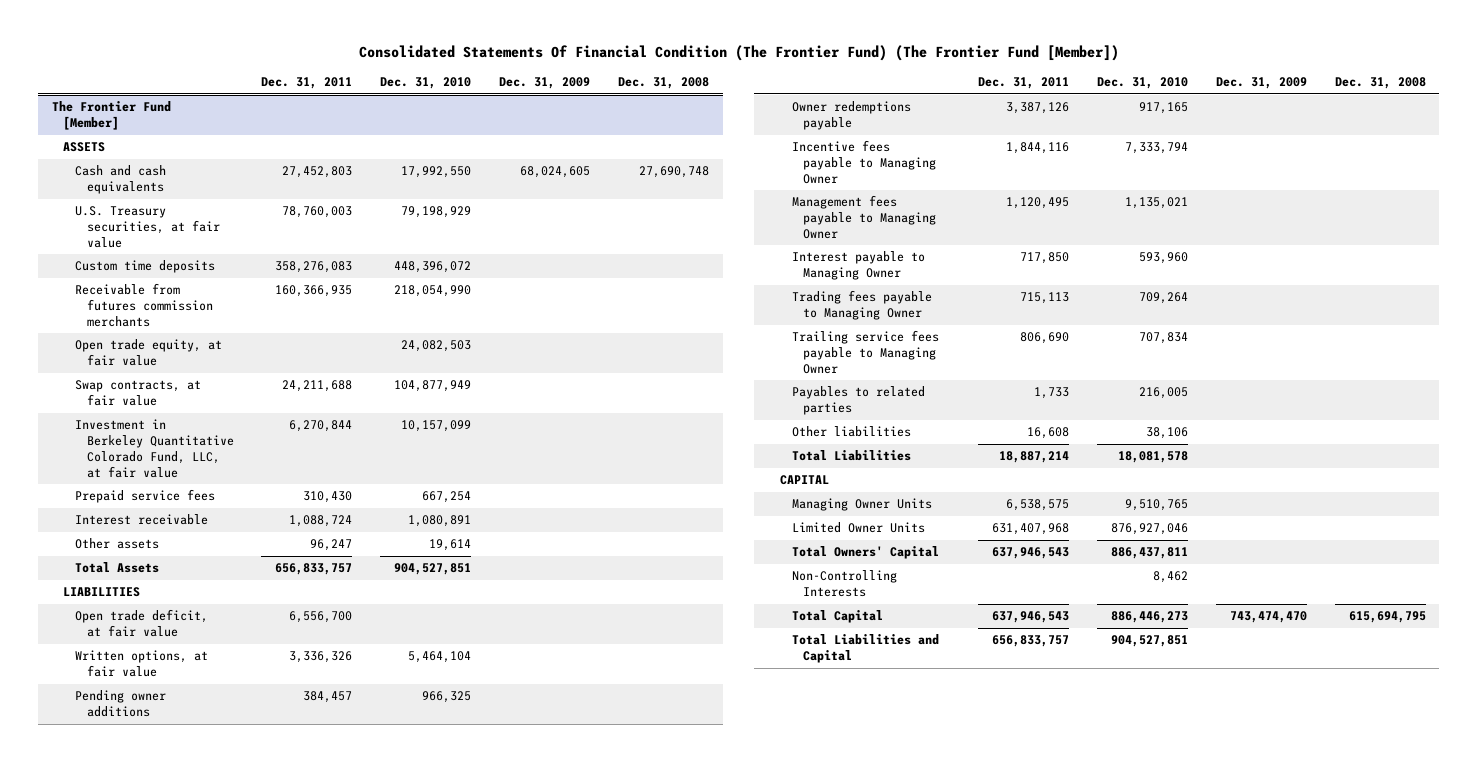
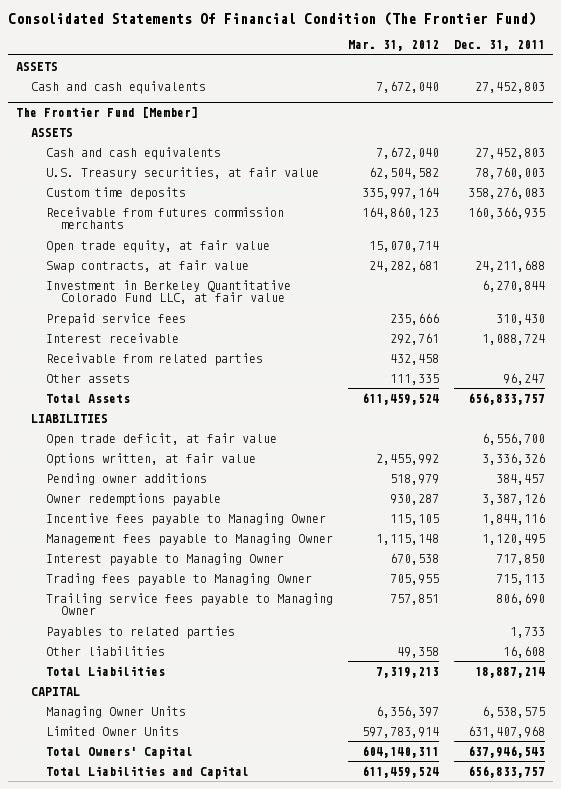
- Consolidated Statements Of Financial Condition (The Frontier Fund) (The Frontier Fund [Member])
+ Consolidated Statements Of Financial Condition (The Frontier Fund)
- | Dec. 31, 2011 | Dec. 31, 2010 | Dec. 31, 2009 | Dec. 31, 2008
+ | Mar. 31, 2012 | Dec. 31, 2011
+ ASSETS
+ Cash and cash equivalents | 7,672,040 | 27,452,803
@ The Frontier Fund [Member]
- Investment in Berkeley Quantitative Colorado Fund, LLC, at fair value | 6,270,844 | 10,157,099 | |
+ Investment in Berkeley Quantitative Colorado Fund LLC, at fair value | | 6,270,844
+ Receivable from related parties | 432,458 |
- Written options, at fair value | 3,336,326 | 5,464,104 | |
+ Options written, at fair value | 2,455,992 | 3,336,326
- Non-Controlling Interests | | 8,462 | |
- Total Capital | 637,946,543 | 886,446,273 | 743,474,470 | 615,694,795

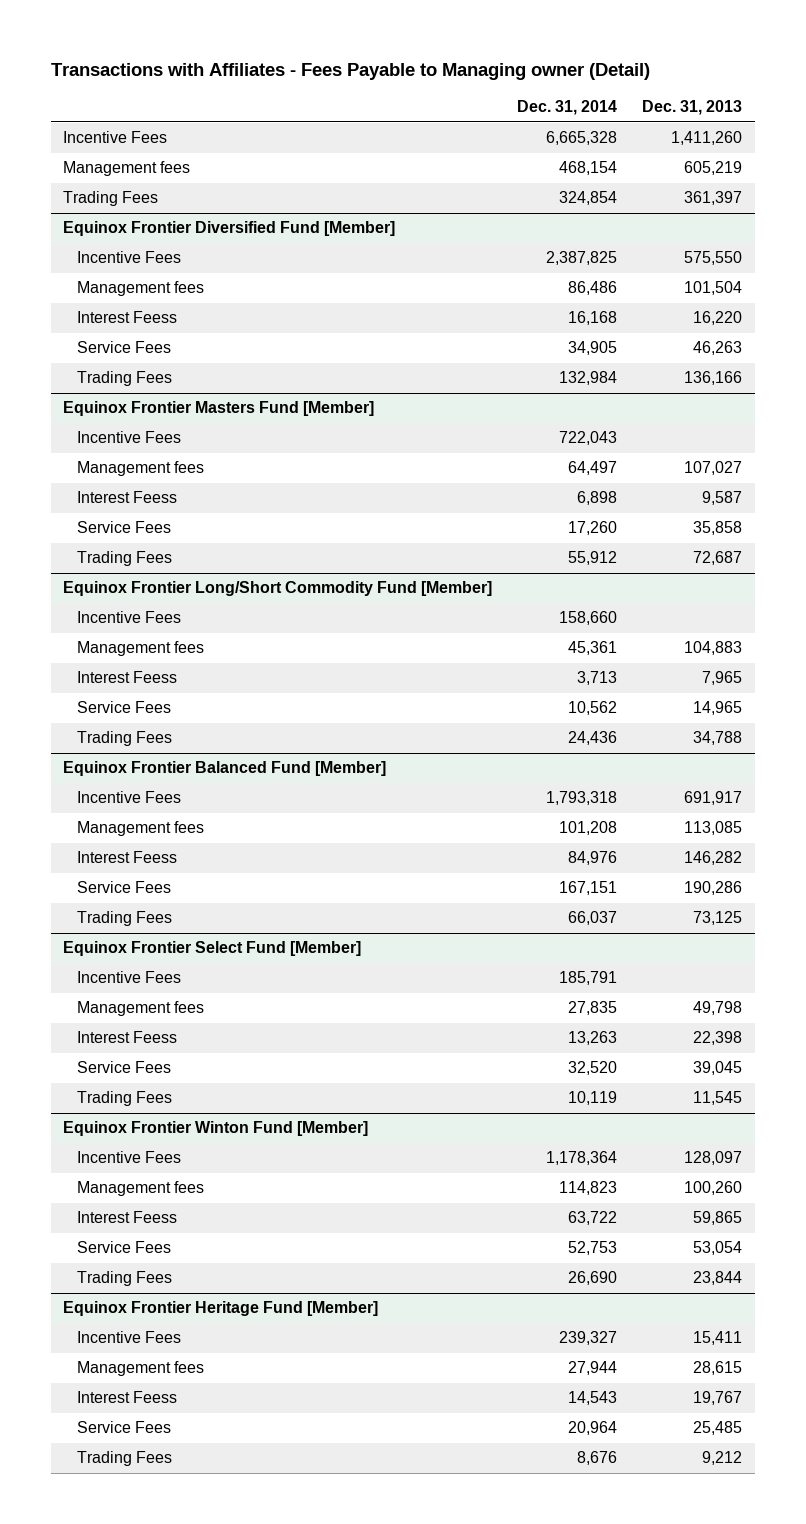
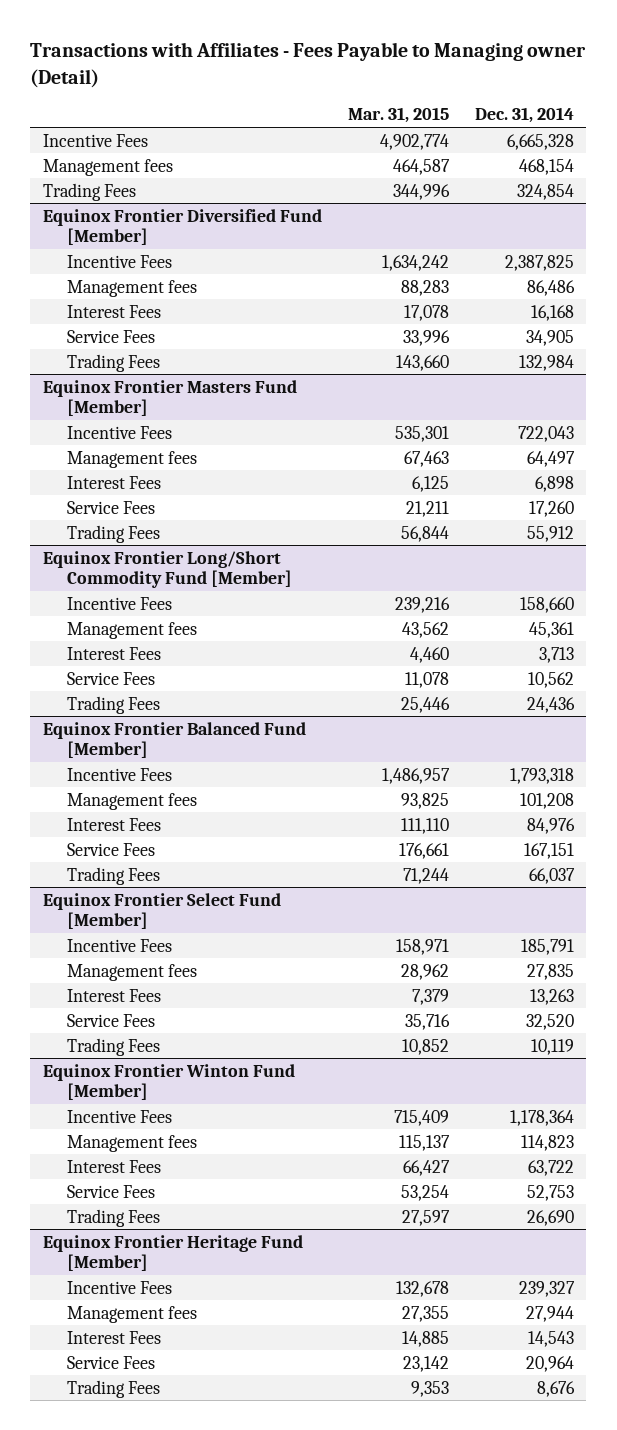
- | Dec. 31, 2014 | Dec. 31, 2013
+ | Mar. 31, 2015 | Dec. 31, 2014
@ Equinox Frontier Diversified Fund [Member]
- Interest Feess | 16,168 | 16,220
+ Interest Fees | 17,078 | 16,168
@ Equinox Frontier Masters Fund [Member]
- Interest Feess | 6,898 | 9,587
+ Interest Fees | 6,125 | 6,898
@ Equinox Frontier Long/Short Commodity Fund [Member]
- Interest Feess | 3,713 | 7,965
+ Interest Fees | 4,460 | 3,713
@ Equinox Frontier Balanced Fund [Member]
- Interest Feess | 84,976 | 146,282
+ Interest Fees | 111,110 | 84,976
@ Equinox Frontier Select Fund [Member]
- Interest Feess | 13,263 | 22,398
+ Interest Fees | 7,379 | 13,263
@ Equinox Frontier Winton Fund [Member]
- Interest Feess | 63,722 | 59,865
+ Interest Fees | 66,427 | 63,722
@ Equinox Frontier Heritage Fund [Member]
- Interest Feess | 14,543 | 19,767
+ Interest Fees | 14,885 | 14,543

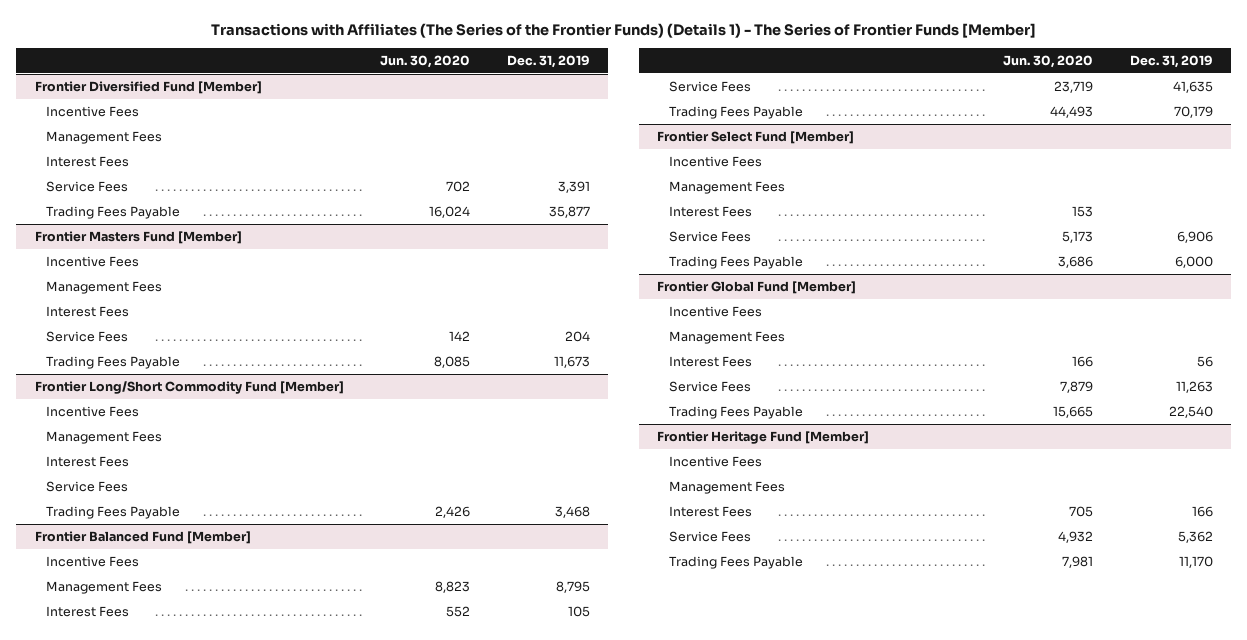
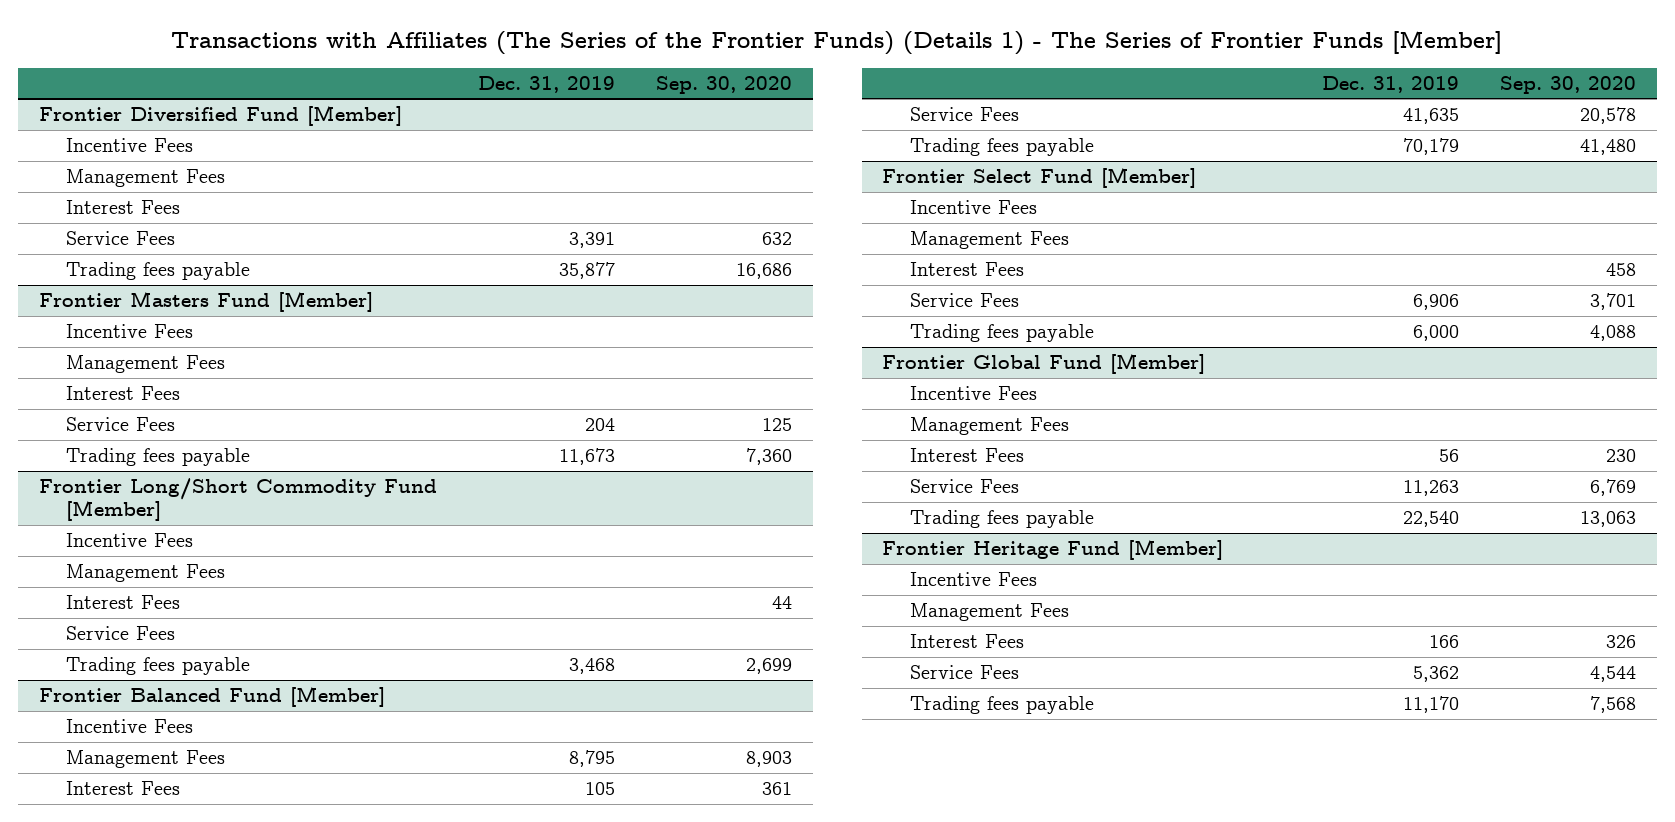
- | Jun. 30, 2020 | Dec. 31, 2019
+ | Dec. 31, 2019 | Sep. 30, 2020
@ Frontier Diversified Fund [Member]
- Trading Fees Payable | 16,024 | 35,877
+ Trading fees payable | 35,877 | 16,686
@ Frontier Masters Fund [Member]
- Trading Fees Payable | 8,085 | 11,673
+ Trading fees payable | 11,673 | 7,360
@ Frontier Long/Short Commodity Fund [Member]
- Trading Fees Payable | 2,426 | 3,468
+ Trading fees payable | 3,468 | 2,699
@ Frontier Balanced Fund [Member]
- Trading Fees Payable | 44,493 | 70,179
+ Trading fees payable | 70,179 | 41,480
@ Frontier Select Fund [Member]
- Trading Fees Payable | 3,686 | 6,000
+ Trading fees payable | 6,000 | 4,088
@ Frontier Global Fund [Member]
- Trading Fees Payable | 15,665 | 22,540
+ Trading fees payable | 22,540 | 13,063
@ Frontier Heritage Fund [Member]
- Trading Fees Payable | 7,981 | 11,170
+ Trading fees payable | 11,170 | 7,568

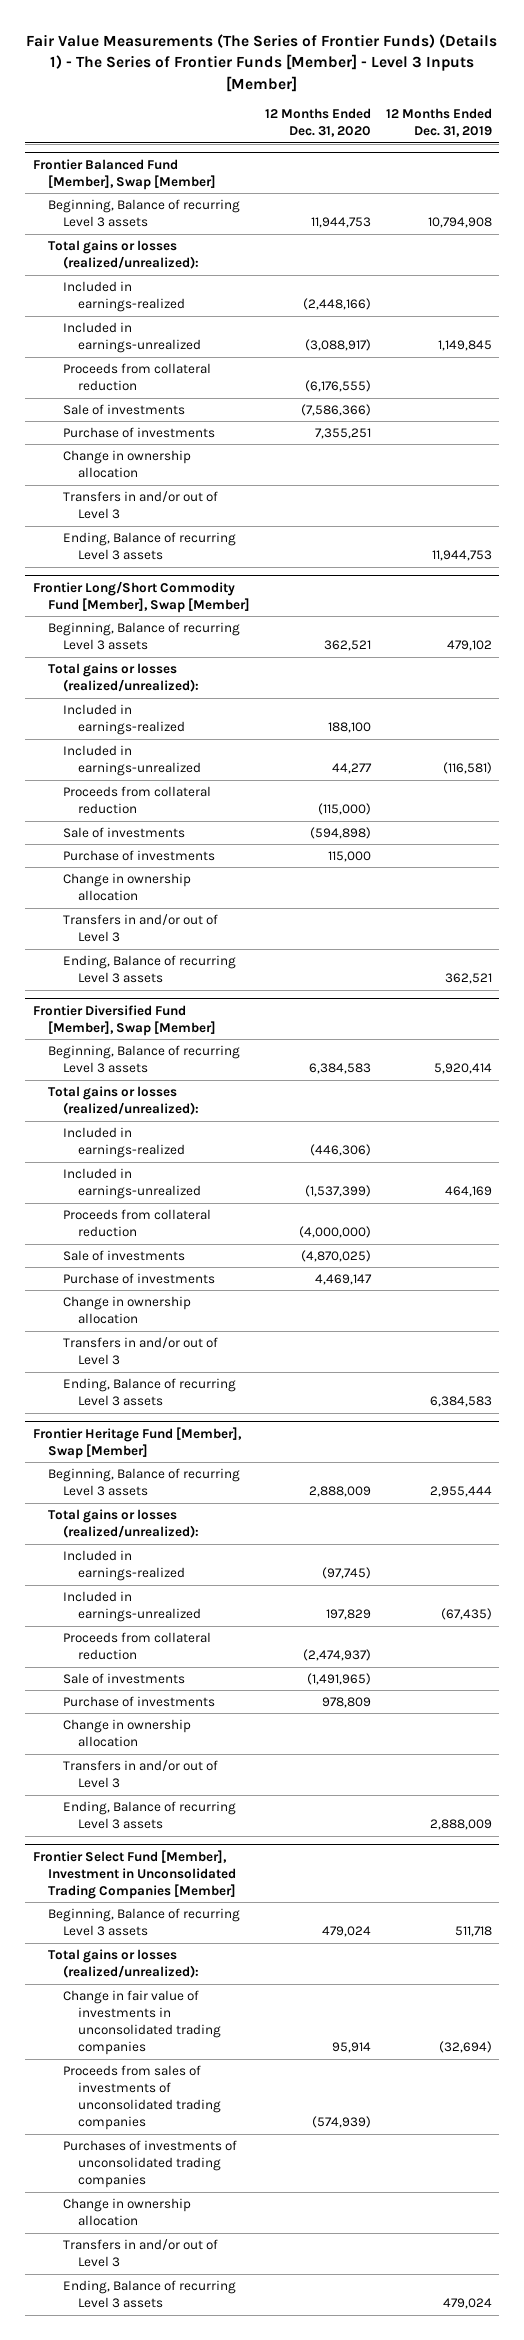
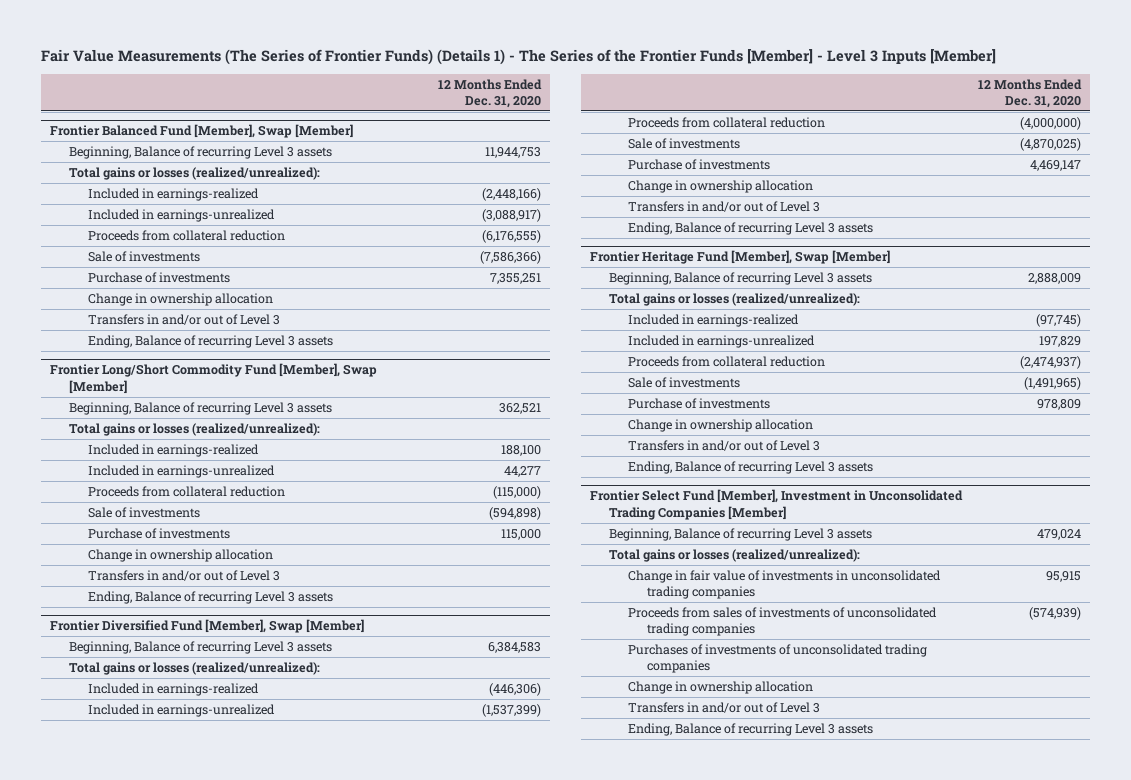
- Fair Value Measurements (The Series of Frontier Funds) (Details 1) - The Series of Frontier Funds [Member] - Level 3 Inputs [Member]
+ Fair Value Measurements (The Series of Frontier Funds) (Details 1) - The Series of the Frontier Funds [Member] - Level 3 Inputs [Member]
- | 12 Months Ended Dec. 31, 2020 | 12 Months Ended Dec. 31, 2019
+ | 12 Months Ended Dec. 31, 2020
@ Frontier Select Fund [Member], Investment in Unconsolidated Trading Companies [Member]
- Change in fair value of investments in unconsolidated trading companies | 95,914 | (32,694)
+ Change in fair value of investments in unconsolidated trading companies | 95,915

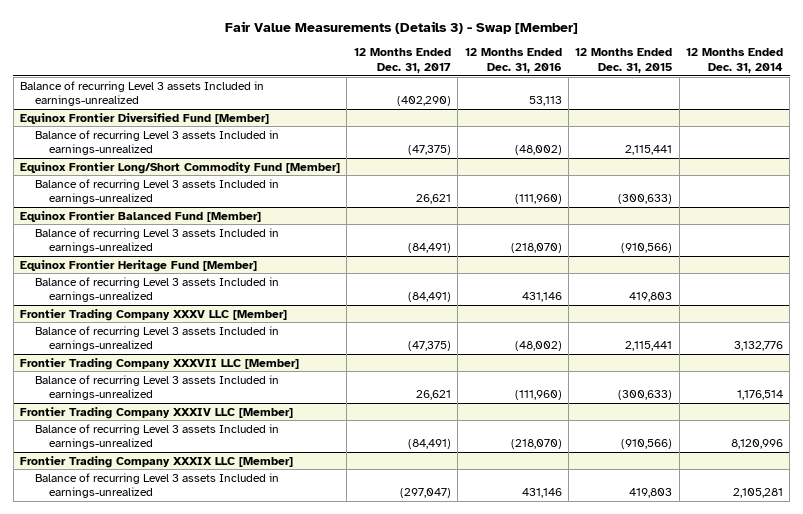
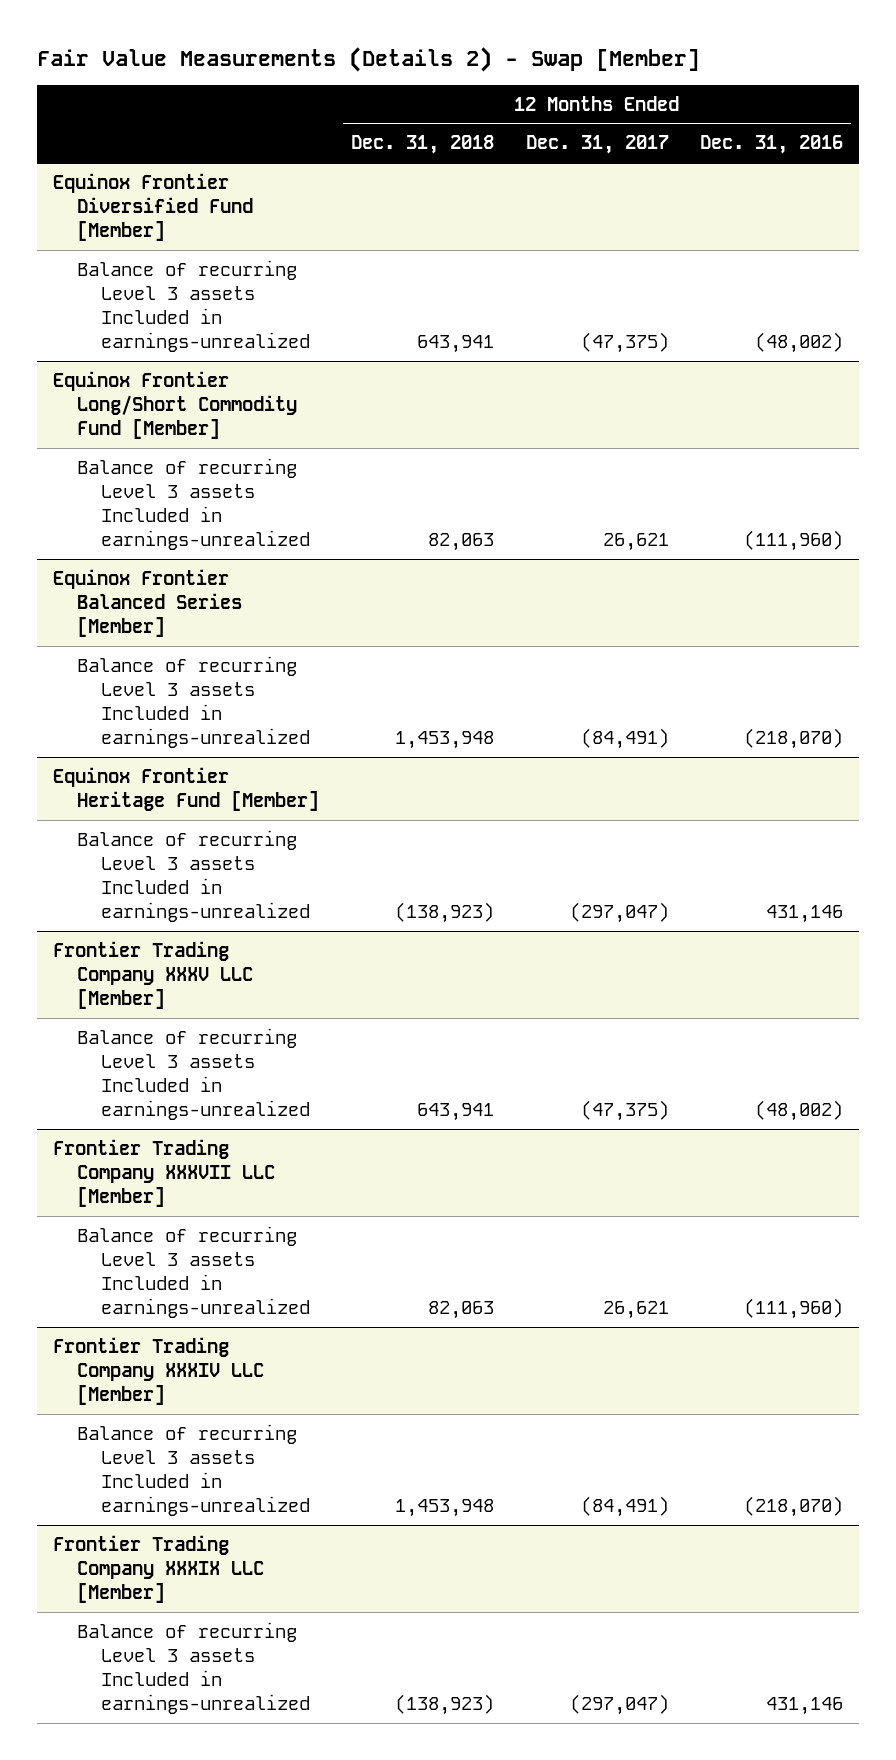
- Fair Value Measurements (Details 3) - Swap [Member]
+ Fair Value Measurements (Details 2) - Swap [Member]
- | 12 Months Ended Dec. 31, 2017 | 12 Months Ended Dec. 31, 2016 | 12 Months Ended Dec. 31, 2015 | 12 Months Ended Dec. 31, 2014
+ | 12 Months Ended Dec. 31, 2018 | 12 Months Ended Dec. 31, 2017 | 12 Months Ended Dec. 31, 2016
- Balance of recurring Level 3 assets Included in earnings-unrealized | (402,290) | 53,113 | |
- Equinox Frontier Balanced Fund [Member]
+ Equinox Frontier Balanced Series [Member]
@ Equinox Frontier Heritage Fund [Member]
- Balance of recurring Level 3 assets Included in earnings-unrealized | (84,491) | 431,146 | 419,803 |
+ Balance of recurring Level 3 assets Included in earnings-unrealized | (138,923) | (297,047) | 431,146

